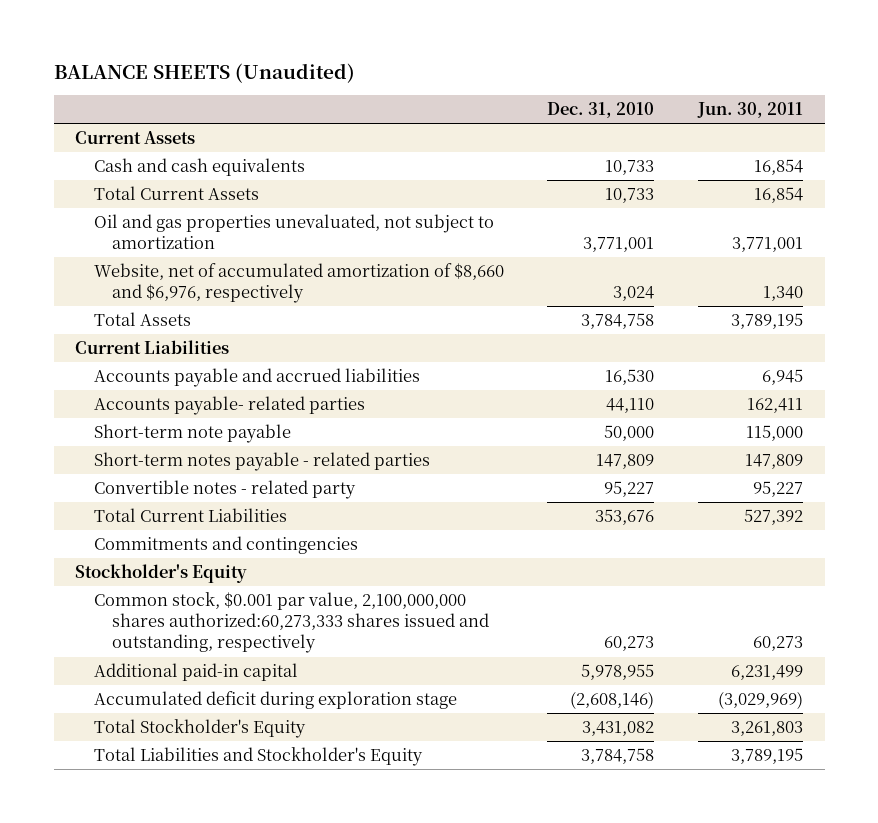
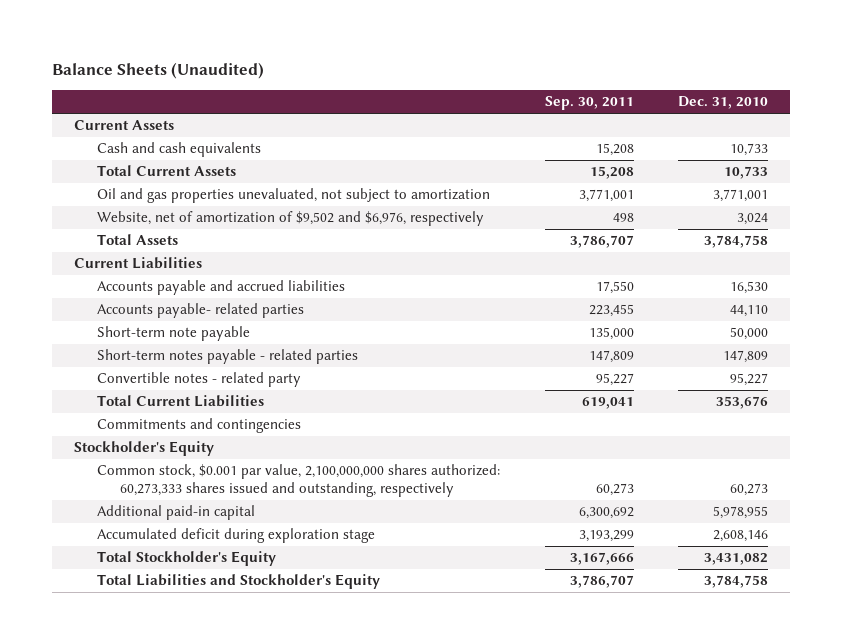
- BALANCE SHEETS (Unaudited)
+ Balance Sheets (Unaudited)
- | Dec. 31, 2010 | Jun. 30, 2011
+ | Sep. 30, 2011 | Dec. 31, 2010
- Website, net of accumulated amortization of $8,660 and $6,976, respectively | 3,024 | 1,340
+ Website, net of amortization of $9,502 and $6,976, respectively | 498 | 3,024
- Common stock, $0.001 par value, 2,100,000,000 shares authorized:60,273,333 shares issued and outstanding, respectively | 60,273 | 60,273
+ Common stock, $0.001 par value, 2,100,000,000 shares authorized: 60,273,333 shares issued and outstanding, respectively | 60,273 | 60,273
- Accumulated deficit during exploration stage | (2,608,146) | (3,029,969)
+ Accumulated deficit during exploration stage | 3,193,299 | 2,608,146

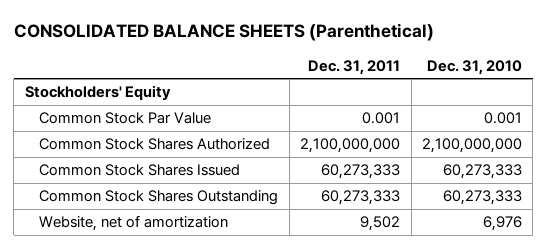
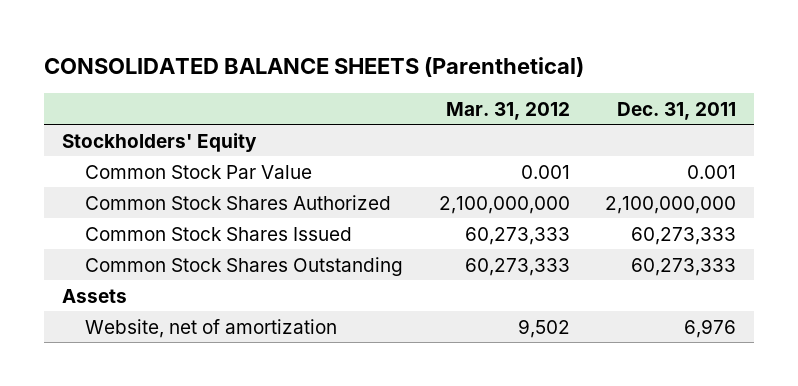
- | Dec. 31, 2011 | Dec. 31, 2010
+ | Mar. 31, 2012 | Dec. 31, 2011
- Website, net of amortization | 9,502 | 6,976
+ Assets
+ Website, net of amortization | 9,502 | 6,976

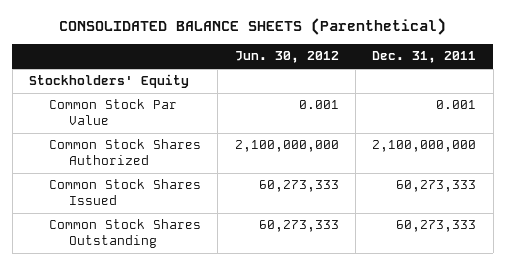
- | Mar. 31, 2012 | Dec. 31, 2011
+ | Jun. 30, 2012 | Dec. 31, 2011
- Assets
- Website, net of amortization | 9,502 | 6,976

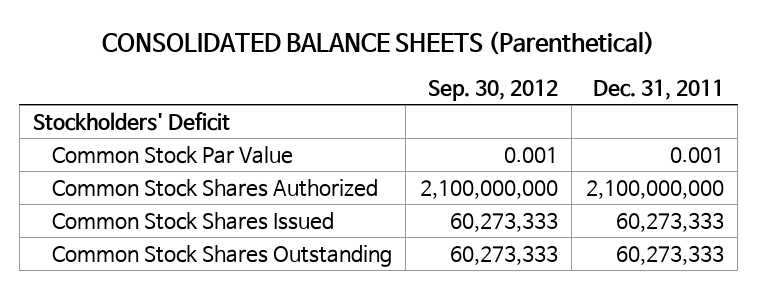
- | Jun. 30, 2012 | Dec. 31, 2011
+ | Sep. 30, 2012 | Dec. 31, 2011
- Stockholders' Equity
+ Stockholders' Deficit

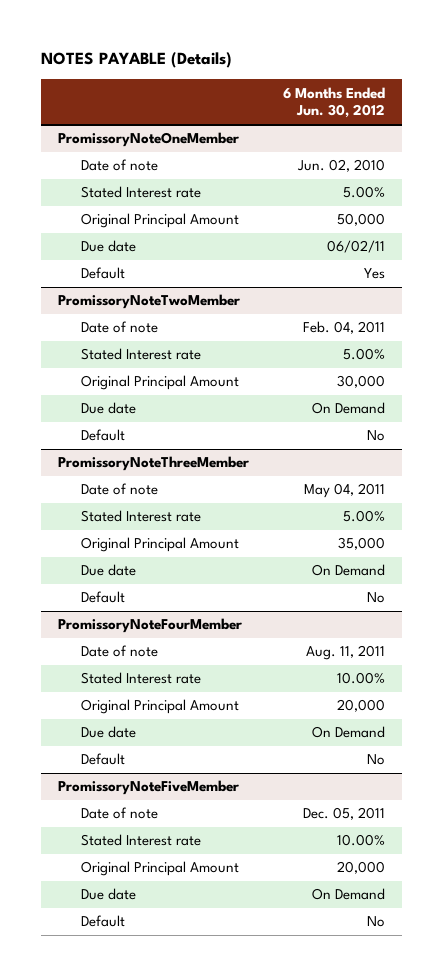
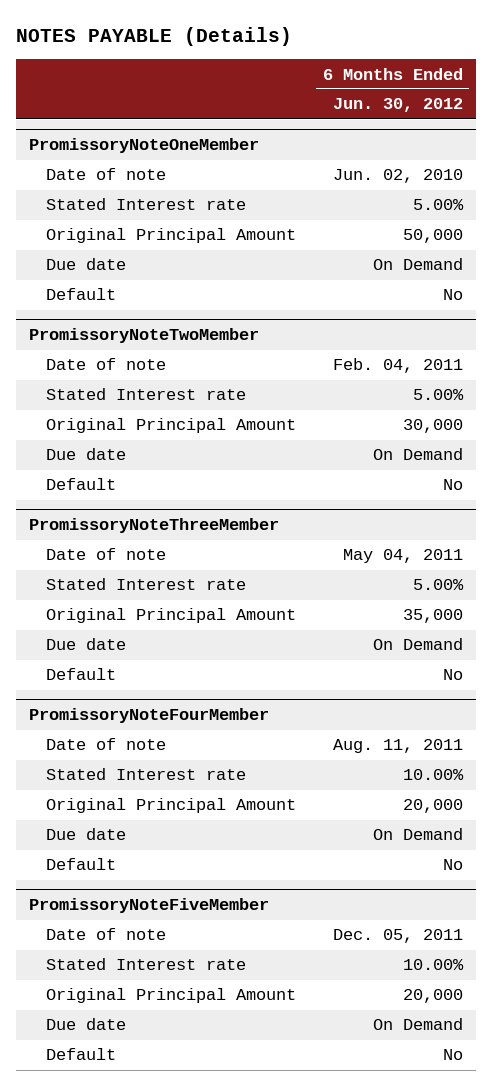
@ PromissoryNoteOneMember
- Due date | 06/02/11
- Default | Yes
+ Due date | On Demand
+ Default | No

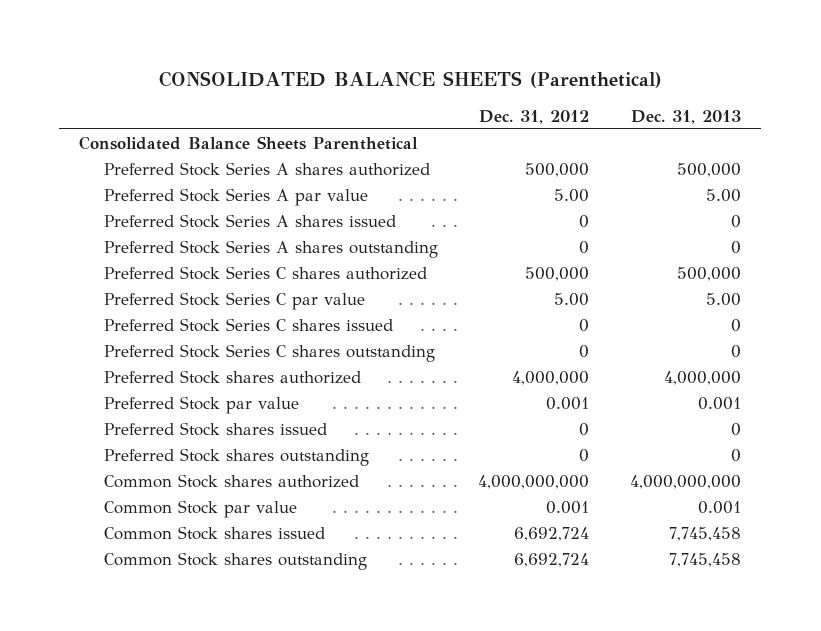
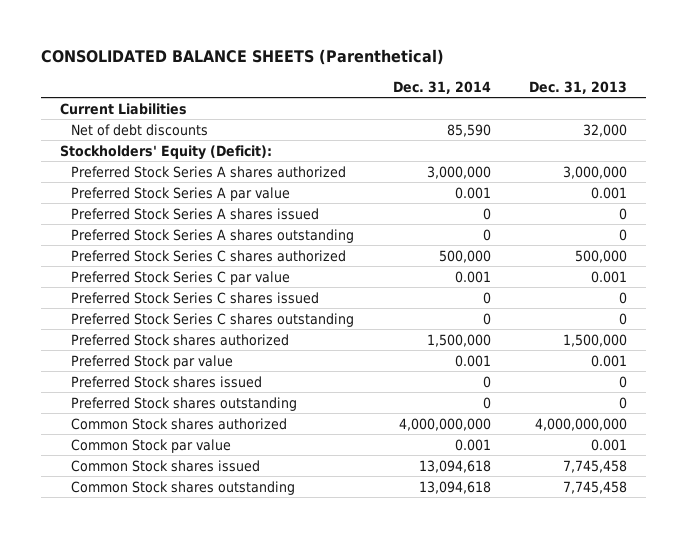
- | Dec. 31, 2012 | Dec. 31, 2013
+ | Dec. 31, 2014 | Dec. 31, 2013
- Consolidated Balance Sheets Parenthetical
- Preferred Stock Series A shares authorized | 500,000 | 500,000
- Preferred Stock Series A par value | 5.00 | 5.00
+ Current Liabilities
+ Net of debt discounts | 85,590 | 32,000
+ Stockholders' Equity (Deficit):
+ Preferred Stock Series A shares authorized | 3,000,000 | 3,000,000
+ Preferred Stock Series A par value | 0.001 | 0.001
- Preferred Stock Series C par value | 5.00 | 5.00
+ Preferred Stock Series C par value | 0.001 | 0.001
- Preferred Stock shares authorized | 4,000,000 | 4,000,000
+ Preferred Stock shares authorized | 1,500,000 | 1,500,000

